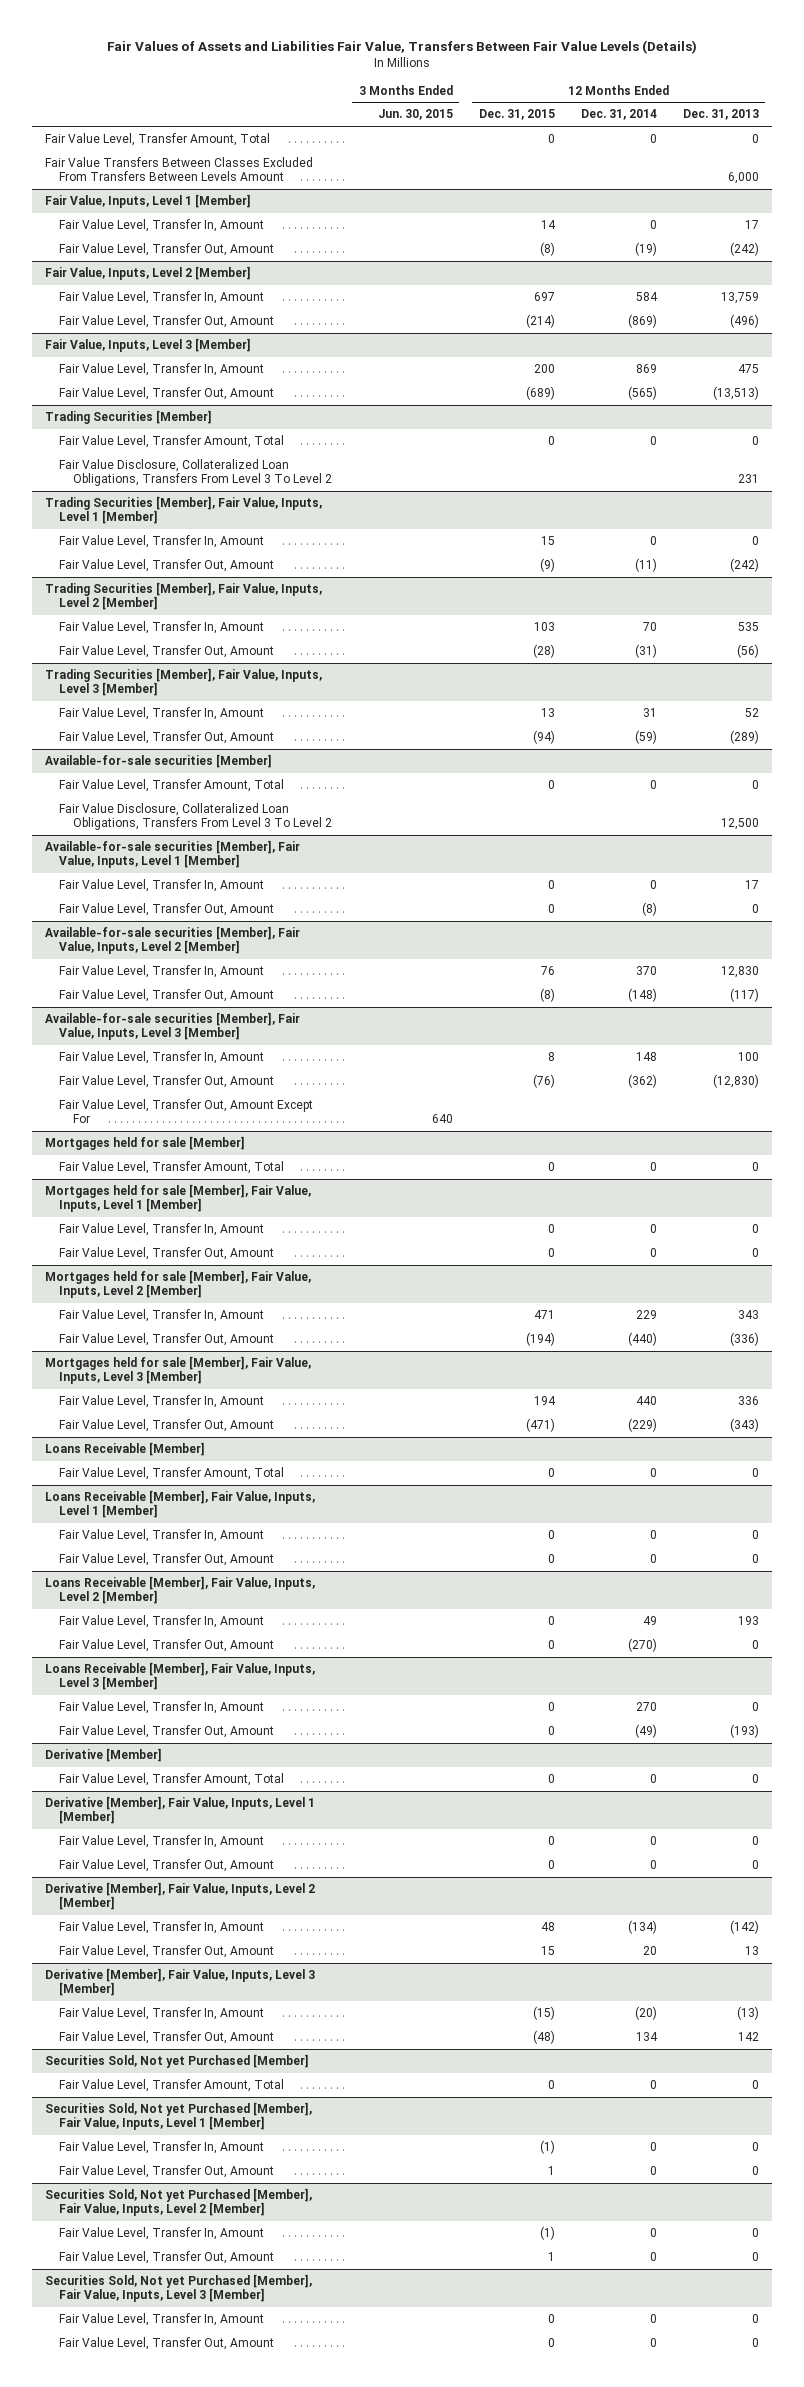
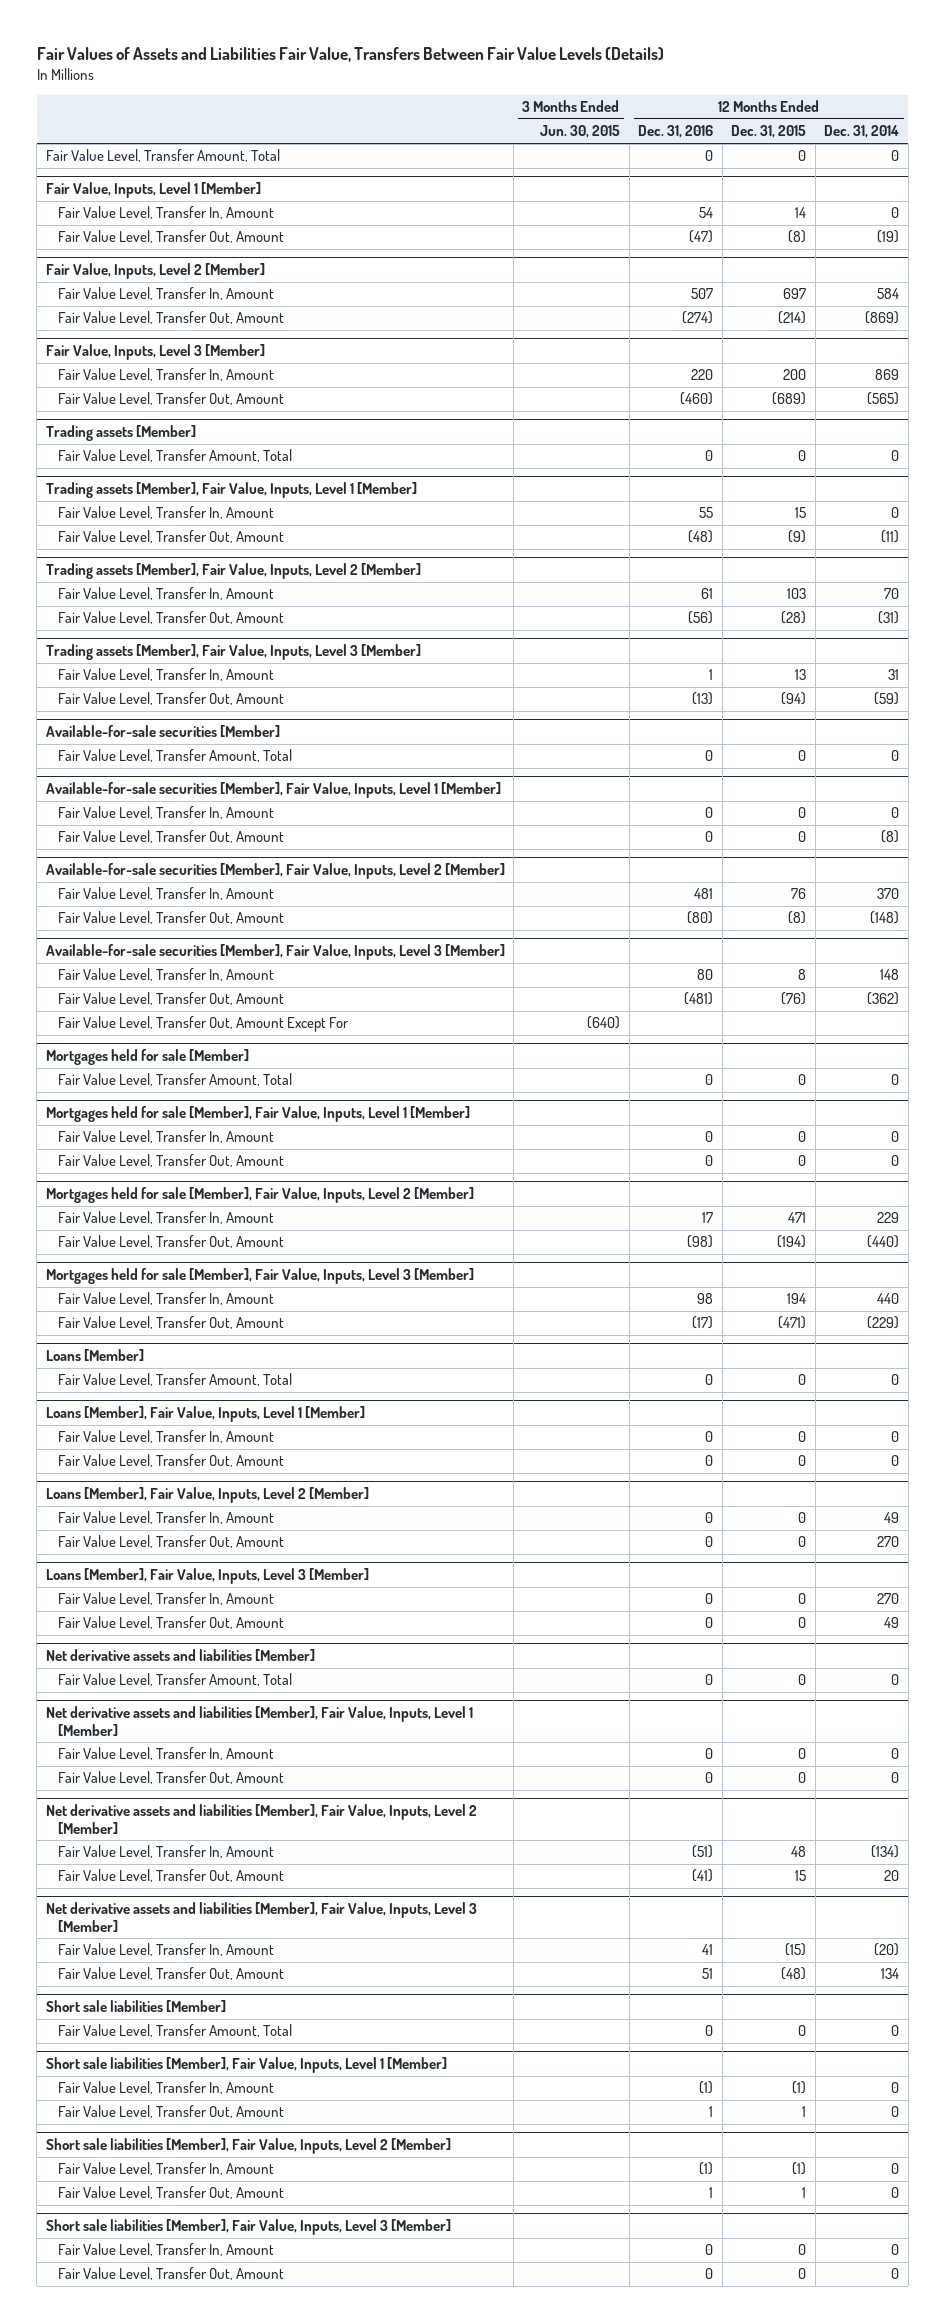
- | 3 Months Ended Jun. 30, 2015 | 12 Months Ended Dec. 31, 2015 | 12 Months Ended Dec. 31, 2014 | 12 Months Ended Dec. 31, 2013
+ | 3 Months Ended Jun. 30, 2015 | 12 Months Ended Dec. 31, 2016 | 12 Months Ended Dec. 31, 2015 | 12 Months Ended Dec. 31, 2014
- Fair Value Transfers Between Classes Excluded From Transfers Between Levels Amount | | | | 6,000
- Trading Securities [Member]
+ Trading assets [Member]
- Fair Value Disclosure, Collateralized Loan Obligations, Transfers From Level 3 To Level 2 | | | | 231
- Trading Securities [Member], Fair Value, Inputs, Level 1 [Member]
+ Trading assets [Member], Fair Value, Inputs, Level 1 [Member]
- Trading Securities [Member], Fair Value, Inputs, Level 2 [Member]
+ Trading assets [Member], Fair Value, Inputs, Level 2 [Member]
- Trading Securities [Member], Fair Value, Inputs, Level 3 [Member]
+ Trading assets [Member], Fair Value, Inputs, Level 3 [Member]
@ Available-for-sale securities [Member]
- Fair Value Disclosure, Collateralized Loan Obligations, Transfers From Level 3 To Level 2 | | | | 12,500
@ Available-for-sale securities [Member], Fair Value, Inputs, Level 3 [Member]
- Fair Value Level, Transfer Out, Amount Except For | 640 | | |
+ Fair Value Level, Transfer Out, Amount Except For | (640) | | |
- Loans Receivable [Member]
+ Loans [Member]
- Loans Receivable [Member], Fair Value, Inputs, Level 1 [Member]
+ Loans [Member], Fair Value, Inputs, Level 1 [Member]
- Loans Receivable [Member], Fair Value, Inputs, Level 2 [Member]
+ Loans [Member], Fair Value, Inputs, Level 2 [Member]
- Fair Value Level, Transfer Out, Amount | | 0 | (270) | 0
- Loans Receivable [Member], Fair Value, Inputs, Level 3 [Member]
+ Fair Value Level, Transfer Out, Amount | | 0 | 0 | 270
+ Loans [Member], Fair Value, Inputs, Level 3 [Member]
- Fair Value Level, Transfer Out, Amount | | 0 | (49) | (193)
- Derivative [Member]
+ Fair Value Level, Transfer Out, Amount | | 0 | 0 | 49
+ Net derivative assets and liabilities [Member]
- Derivative [Member], Fair Value, Inputs, Level 1 [Member]
+ Net derivative assets and liabilities [Member], Fair Value, Inputs, Level 1 [Member]
- Derivative [Member], Fair Value, Inputs, Level 2 [Member]
+ Net derivative assets and liabilities [Member], Fair Value, Inputs, Level 2 [Member]
- Derivative [Member], Fair Value, Inputs, Level 3 [Member]
+ Net derivative assets and liabilities [Member], Fair Value, Inputs, Level 3 [Member]
- Securities Sold, Not yet Purchased [Member]
+ Short sale liabilities [Member]
- Securities Sold, Not yet Purchased [Member], Fair Value, Inputs, Level 1 [Member]
+ Short sale liabilities [Member], Fair Value, Inputs, Level 1 [Member]
- Securities Sold, Not yet Purchased [Member], Fair Value, Inputs, Level 2 [Member]
+ Short sale liabilities [Member], Fair Value, Inputs, Level 2 [Member]
- Securities Sold, Not yet Purchased [Member], Fair Value, Inputs, Level 3 [Member]
+ Short sale liabilities [Member], Fair Value, Inputs, Level 3 [Member]

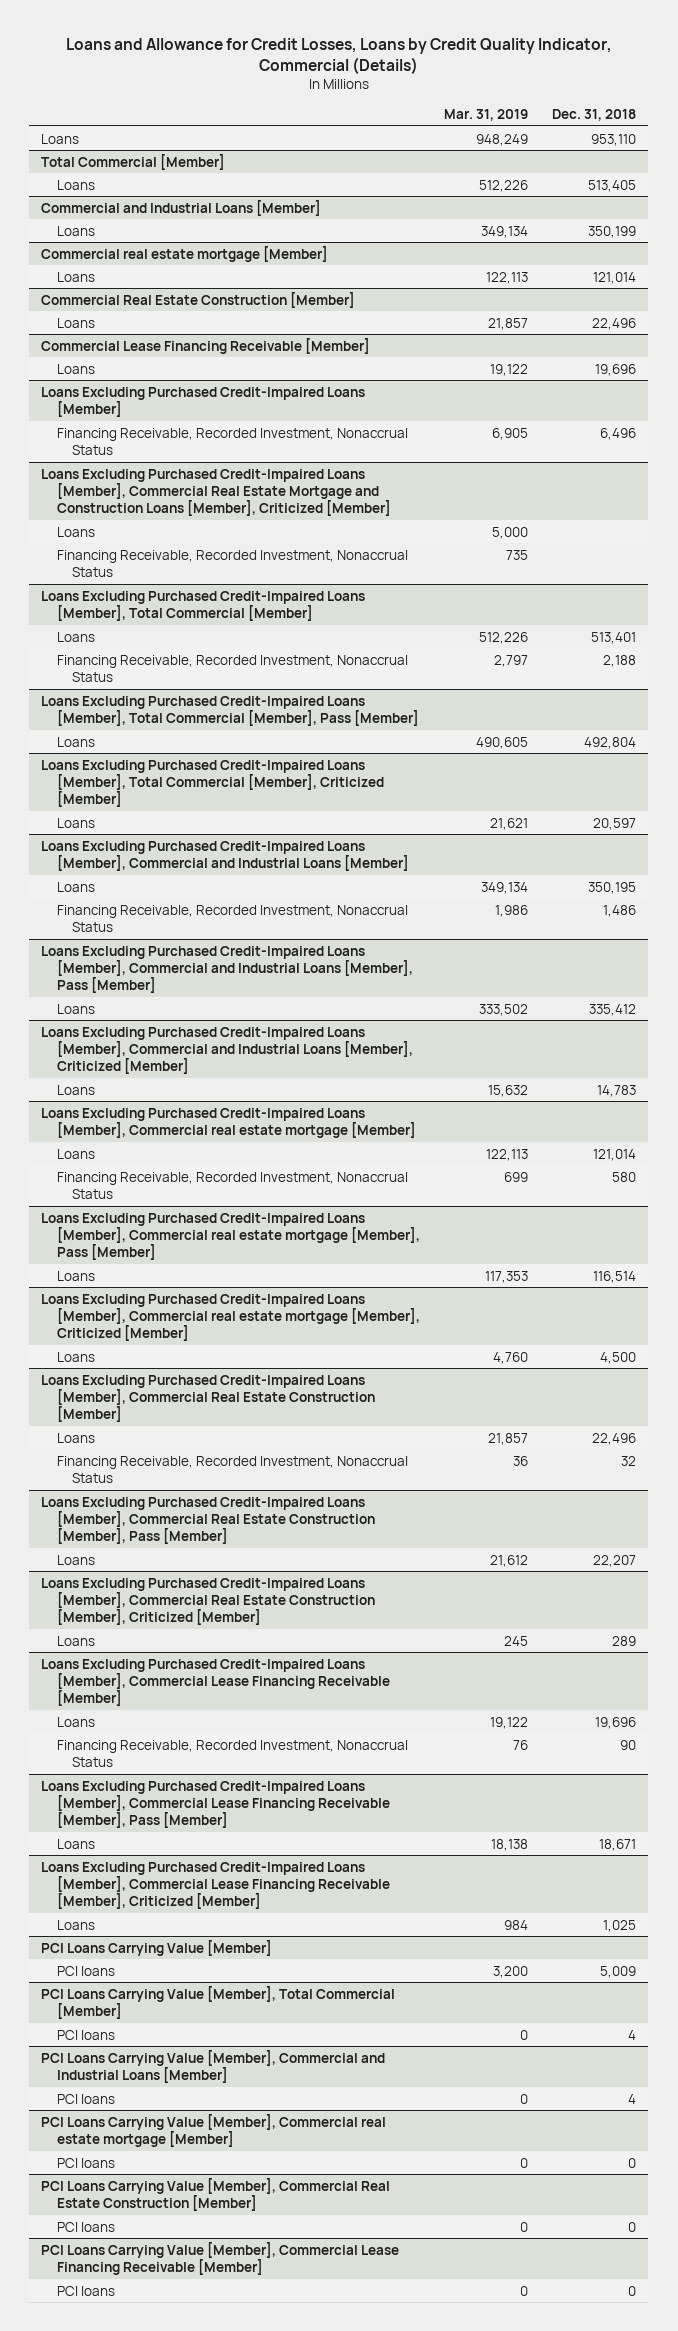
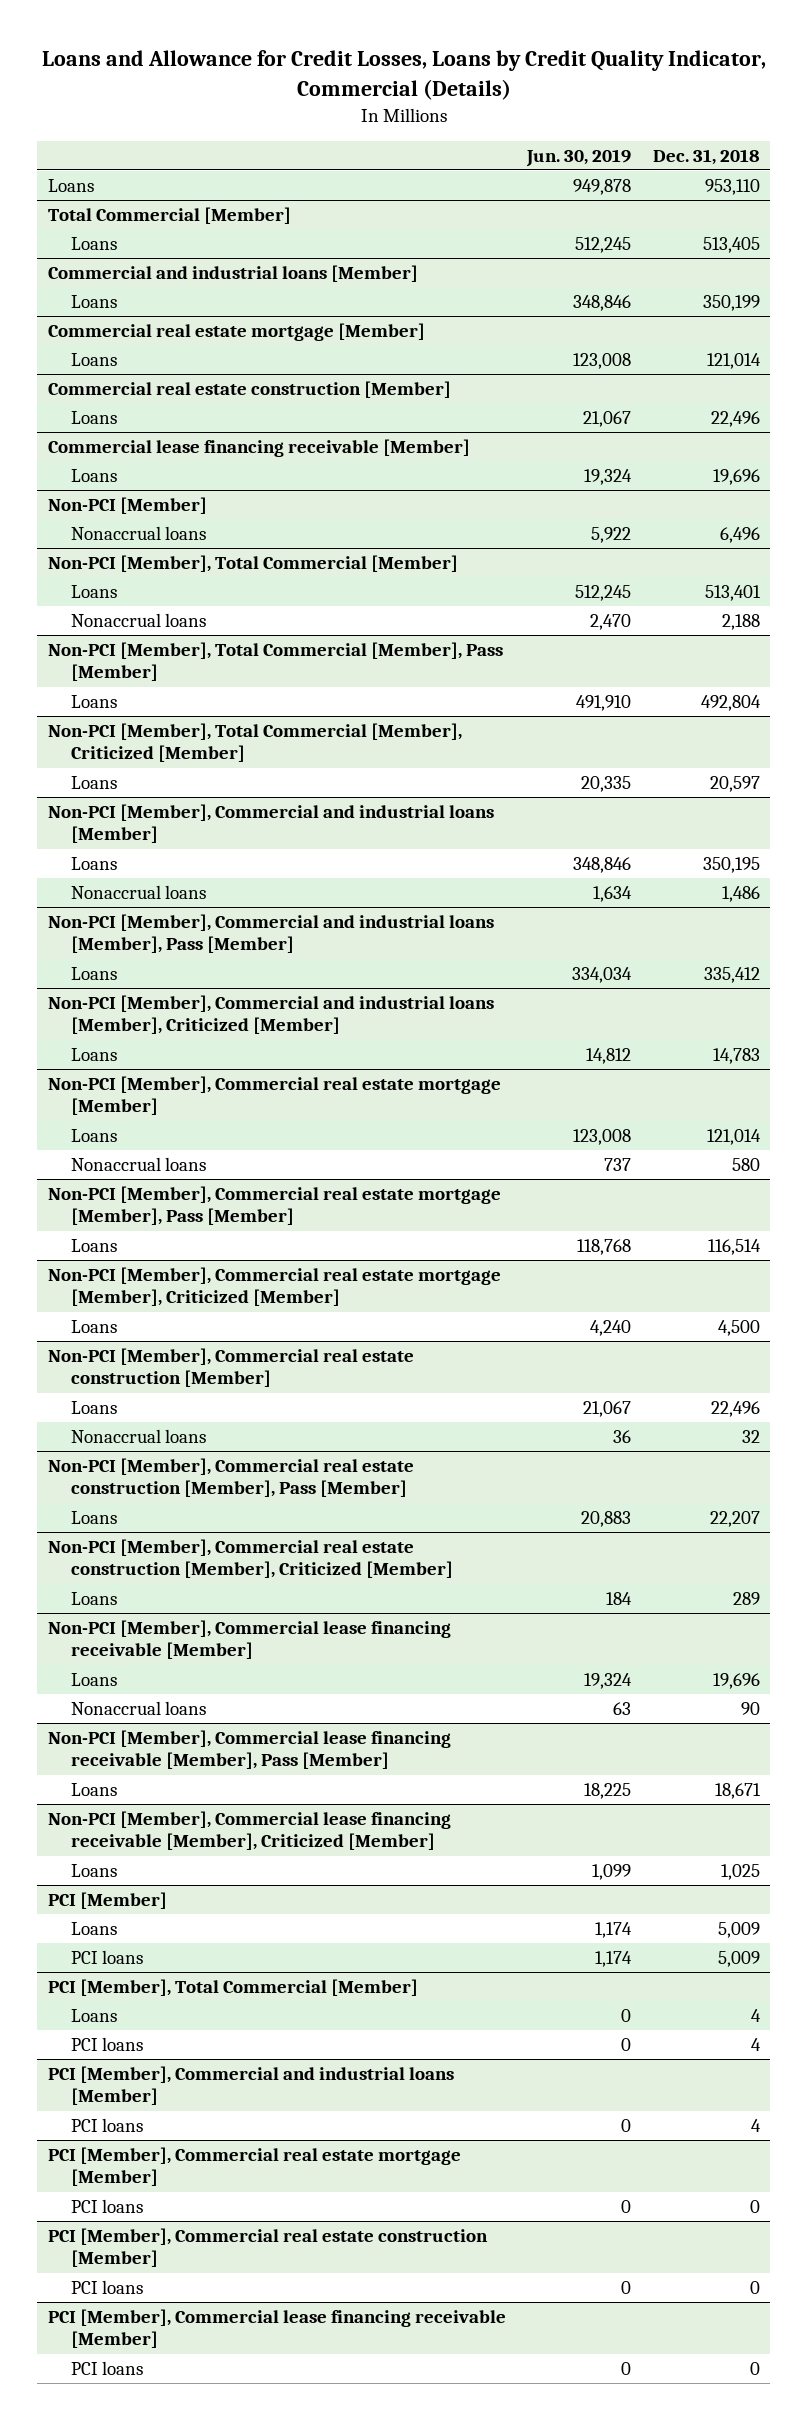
- | Mar. 31, 2019 | Dec. 31, 2018
+ | Jun. 30, 2019 | Dec. 31, 2018
- Commercial and Industrial Loans [Member]
+ Commercial and industrial loans [Member]
- Commercial Real Estate Construction [Member]
+ Commercial real estate construction [Member]
- Commercial Lease Financing Receivable [Member]
+ Commercial lease financing receivable [Member]
- Loans Excluding Purchased Credit-Impaired Loans [Member]
- Financing Receivable, Recorded Investment, Nonaccrual Status | 6,905 | 6,496
- Loans Excluding Purchased Credit-Impaired Loans [Member], Commercial Real Estate Mortgage and Construction Loans [Member], Criticized [Member]
- Loans | 5,000 |
- Financing Receivable, Recorded Investment, Nonaccrual Status | 735 |
- Loans Excluding Purchased Credit-Impaired Loans [Member], Total Commercial [Member]
+ Non-PCI [Member]
+ Nonaccrual loans | 5,922 | 6,496
+ Non-PCI [Member], Total Commercial [Member]
- Financing Receivable, Recorded Investment, Nonaccrual Status | 2,797 | 2,188
- Loans Excluding Purchased Credit-Impaired Loans [Member], Total Commercial [Member], Pass [Member]
+ Nonaccrual loans | 2,470 | 2,188
+ Non-PCI [Member], Total Commercial [Member], Pass [Member]
- Loans Excluding Purchased Credit-Impaired Loans [Member], Total Commercial [Member], Criticized [Member]
+ Non-PCI [Member], Total Commercial [Member], Criticized [Member]
- Loans Excluding Purchased Credit-Impaired Loans [Member], Commercial and Industrial Loans [Member]
+ Non-PCI [Member], Commercial and industrial loans [Member]
- Financing Receivable, Recorded Investment, Nonaccrual Status | 1,986 | 1,486
- Loans Excluding Purchased Credit-Impaired Loans [Member], Commercial and Industrial Loans [Member], Pass [Member]
+ Nonaccrual loans | 1,634 | 1,486
+ Non-PCI [Member], Commercial and industrial loans [Member], Pass [Member]
- Loans Excluding Purchased Credit-Impaired Loans [Member], Commercial and Industrial Loans [Member], Criticized [Member]
+ Non-PCI [Member], Commercial and industrial loans [Member], Criticized [Member]
- Loans Excluding Purchased Credit-Impaired Loans [Member], Commercial real estate mortgage [Member]
+ Non-PCI [Member], Commercial real estate mortgage [Member]
- Financing Receivable, Recorded Investment, Nonaccrual Status | 699 | 580
- Loans Excluding Purchased Credit-Impaired Loans [Member], Commercial real estate mortgage [Member], Pass [Member]
+ Nonaccrual loans | 737 | 580
+ Non-PCI [Member], Commercial real estate mortgage [Member], Pass [Member]
- Loans Excluding Purchased Credit-Impaired Loans [Member], Commercial real estate mortgage [Member], Criticized [Member]
+ Non-PCI [Member], Commercial real estate mortgage [Member], Criticized [Member]
- Loans Excluding Purchased Credit-Impaired Loans [Member], Commercial Real Estate Construction [Member]
+ Non-PCI [Member], Commercial real estate construction [Member]
- Financing Receivable, Recorded Investment, Nonaccrual Status | 36 | 32
- Loans Excluding Purchased Credit-Impaired Loans [Member], Commercial Real Estate Construction [Member], Pass [Member]
+ Nonaccrual loans | 36 | 32
+ Non-PCI [Member], Commercial real estate construction [Member], Pass [Member]
- Loans Excluding Purchased Credit-Impaired Loans [Member], Commercial Real Estate Construction [Member], Criticized [Member]
+ Non-PCI [Member], Commercial real estate construction [Member], Criticized [Member]
- Loans Excluding Purchased Credit-Impaired Loans [Member], Commercial Lease Financing Receivable [Member]
+ Non-PCI [Member], Commercial lease financing receivable [Member]
- Financing Receivable, Recorded Investment, Nonaccrual Status | 76 | 90
- Loans Excluding Purchased Credit-Impaired Loans [Member], Commercial Lease Financing Receivable [Member], Pass [Member]
+ Nonaccrual loans | 63 | 90
+ Non-PCI [Member], Commercial lease financing receivable [Member], Pass [Member]
- Loans Excluding Purchased Credit-Impaired Loans [Member], Commercial Lease Financing Receivable [Member], Criticized [Member]
+ Non-PCI [Member], Commercial lease financing receivable [Member], Criticized [Member]
- PCI Loans Carrying Value [Member]
+ PCI [Member]
+ Loans | 1,174 | 5,009
- PCI Loans Carrying Value [Member], Total Commercial [Member]
+ PCI [Member], Total Commercial [Member]
+ Loans | 0 | 4
- PCI Loans Carrying Value [Member], Commercial and Industrial Loans [Member]
+ PCI [Member], Commercial and industrial loans [Member]
- PCI Loans Carrying Value [Member], Commercial real estate mortgage [Member]
+ PCI [Member], Commercial real estate mortgage [Member]
- PCI Loans Carrying Value [Member], Commercial Real Estate Construction [Member]
+ PCI [Member], Commercial real estate construction [Member]
- PCI Loans Carrying Value [Member], Commercial Lease Financing Receivable [Member]
+ PCI [Member], Commercial lease financing receivable [Member]

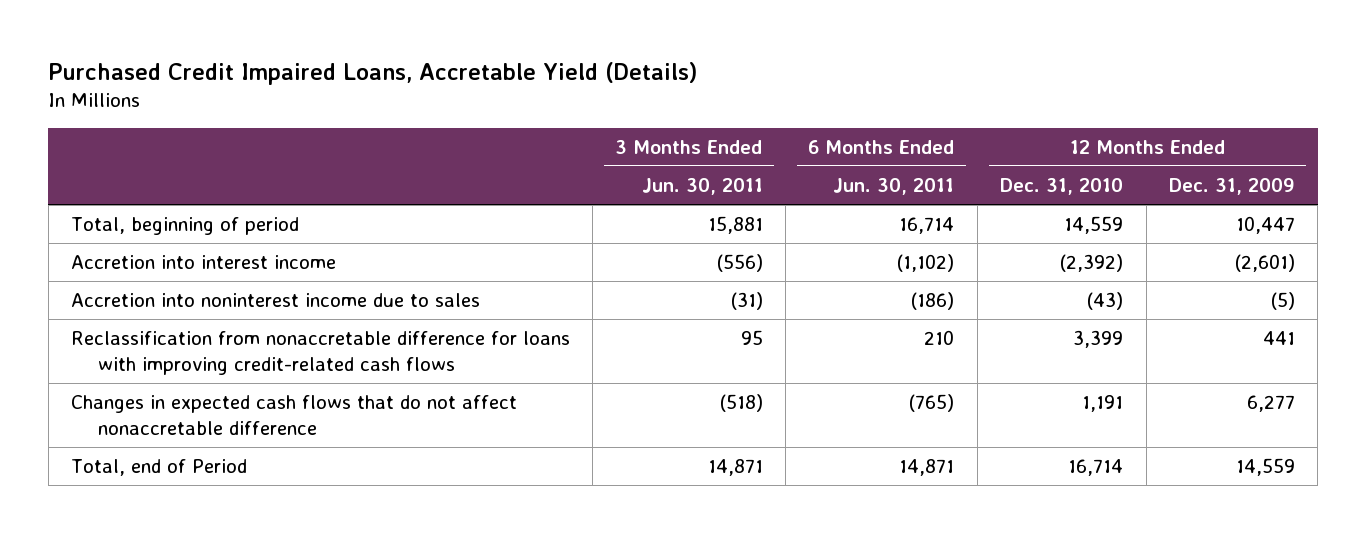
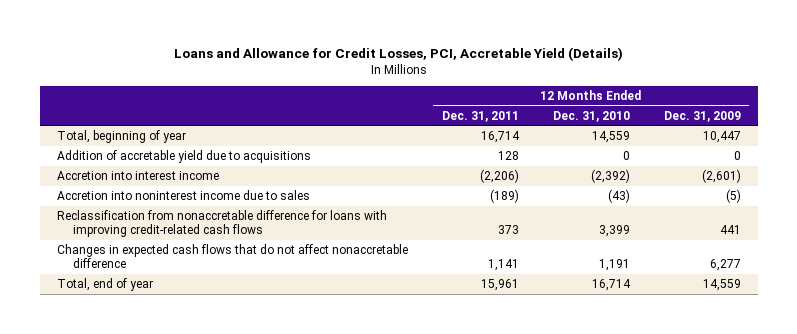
- Purchased Credit Impaired Loans, Accretable Yield (Details)
+ Loans and Allowance for Credit Losses, PCI, Accretable Yield (Details)
- | 3 Months Ended Jun. 30, 2011 | 6 Months Ended Jun. 30, 2011 | 12 Months Ended Dec. 31, 2010 | 12 Months Ended Dec. 31, 2009
+ | 12 Months Ended Dec. 31, 2011 | 12 Months Ended Dec. 31, 2010 | 12 Months Ended Dec. 31, 2009
- Total, beginning of period | 15,881 | 16,714 | 14,559 | 10,447
+ Total, beginning of year | 16,714 | 14,559 | 10,447
+ Addition of accretable yield due to acquisitions | 128 | 0 | 0
- Total, end of Period | 14,871 | 14,871 | 16,714 | 14,559
+ Total, end of year | 15,961 | 16,714 | 14,559

